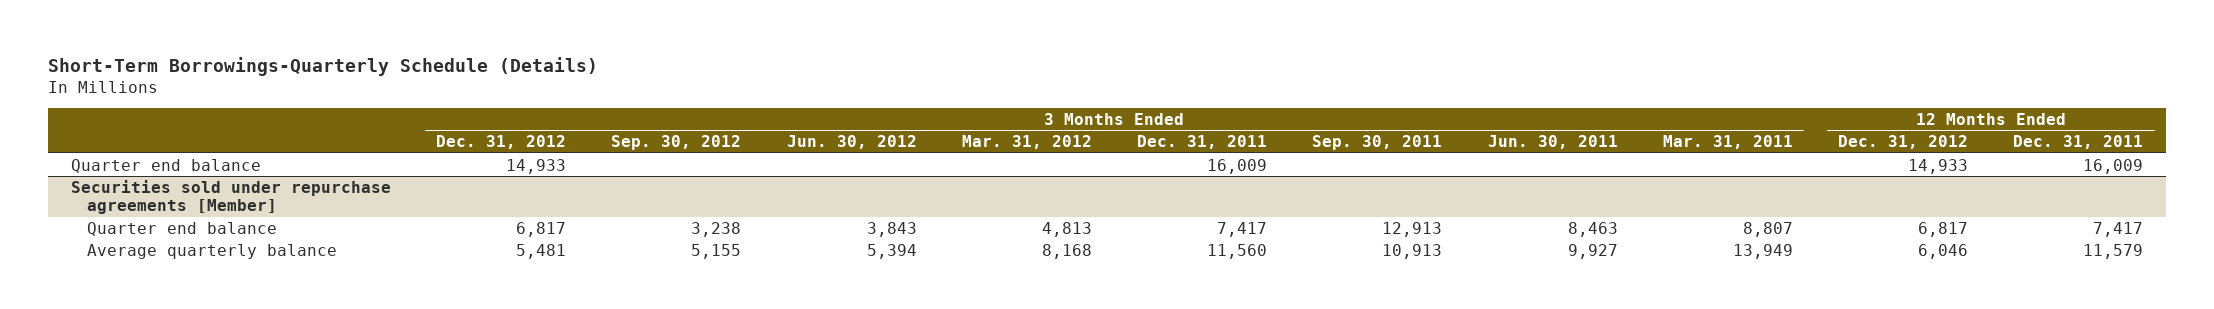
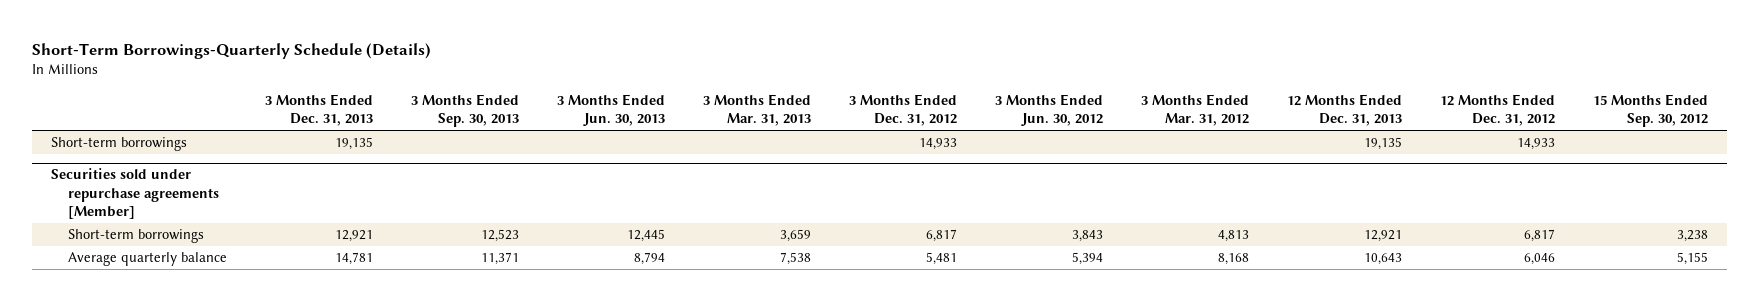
- | 3 Months Ended Dec. 31, 2012 | 3 Months Ended Sep. 30, 2012 | 3 Months Ended Jun. 30, 2012 | 3 Months Ended Mar. 31, 2012 | 3 Months Ended Dec. 31, 2011 | 3 Months Ended Sep. 30, 2011 | 3 Months Ended Jun. 30, 2011 | 3 Months Ended Mar. 31, 2011 | 12 Months Ended Dec. 31, 2012 | 12 Months Ended Dec. 31, 2011
+ | 3 Months Ended Dec. 31, 2013 | 3 Months Ended Sep. 30, 2013 | 3 Months Ended Jun. 30, 2013 | 3 Months Ended Mar. 31, 2013 | 3 Months Ended Dec. 31, 2012 | 3 Months Ended Jun. 30, 2012 | 3 Months Ended Mar. 31, 2012 | 12 Months Ended Dec. 31, 2013 | 12 Months Ended Dec. 31, 2012 | 15 Months Ended Sep. 30, 2012
- Quarter end balance | 14,933 | | | | 16,009 | | | | 14,933 | 16,009
+ Short-term borrowings | 19,135 | | | | 14,933 | | | 19,135 | 14,933 |
@ Securities sold under repurchase agreements [Member]
- Quarter end balance | 6,817 | 3,238 | 3,843 | 4,813 | 7,417 | 12,913 | 8,463 | 8,807 | 6,817 | 7,417
+ Short-term borrowings | 12,921 | 12,523 | 12,445 | 3,659 | 6,817 | 3,843 | 4,813 | 12,921 | 6,817 | 3,238

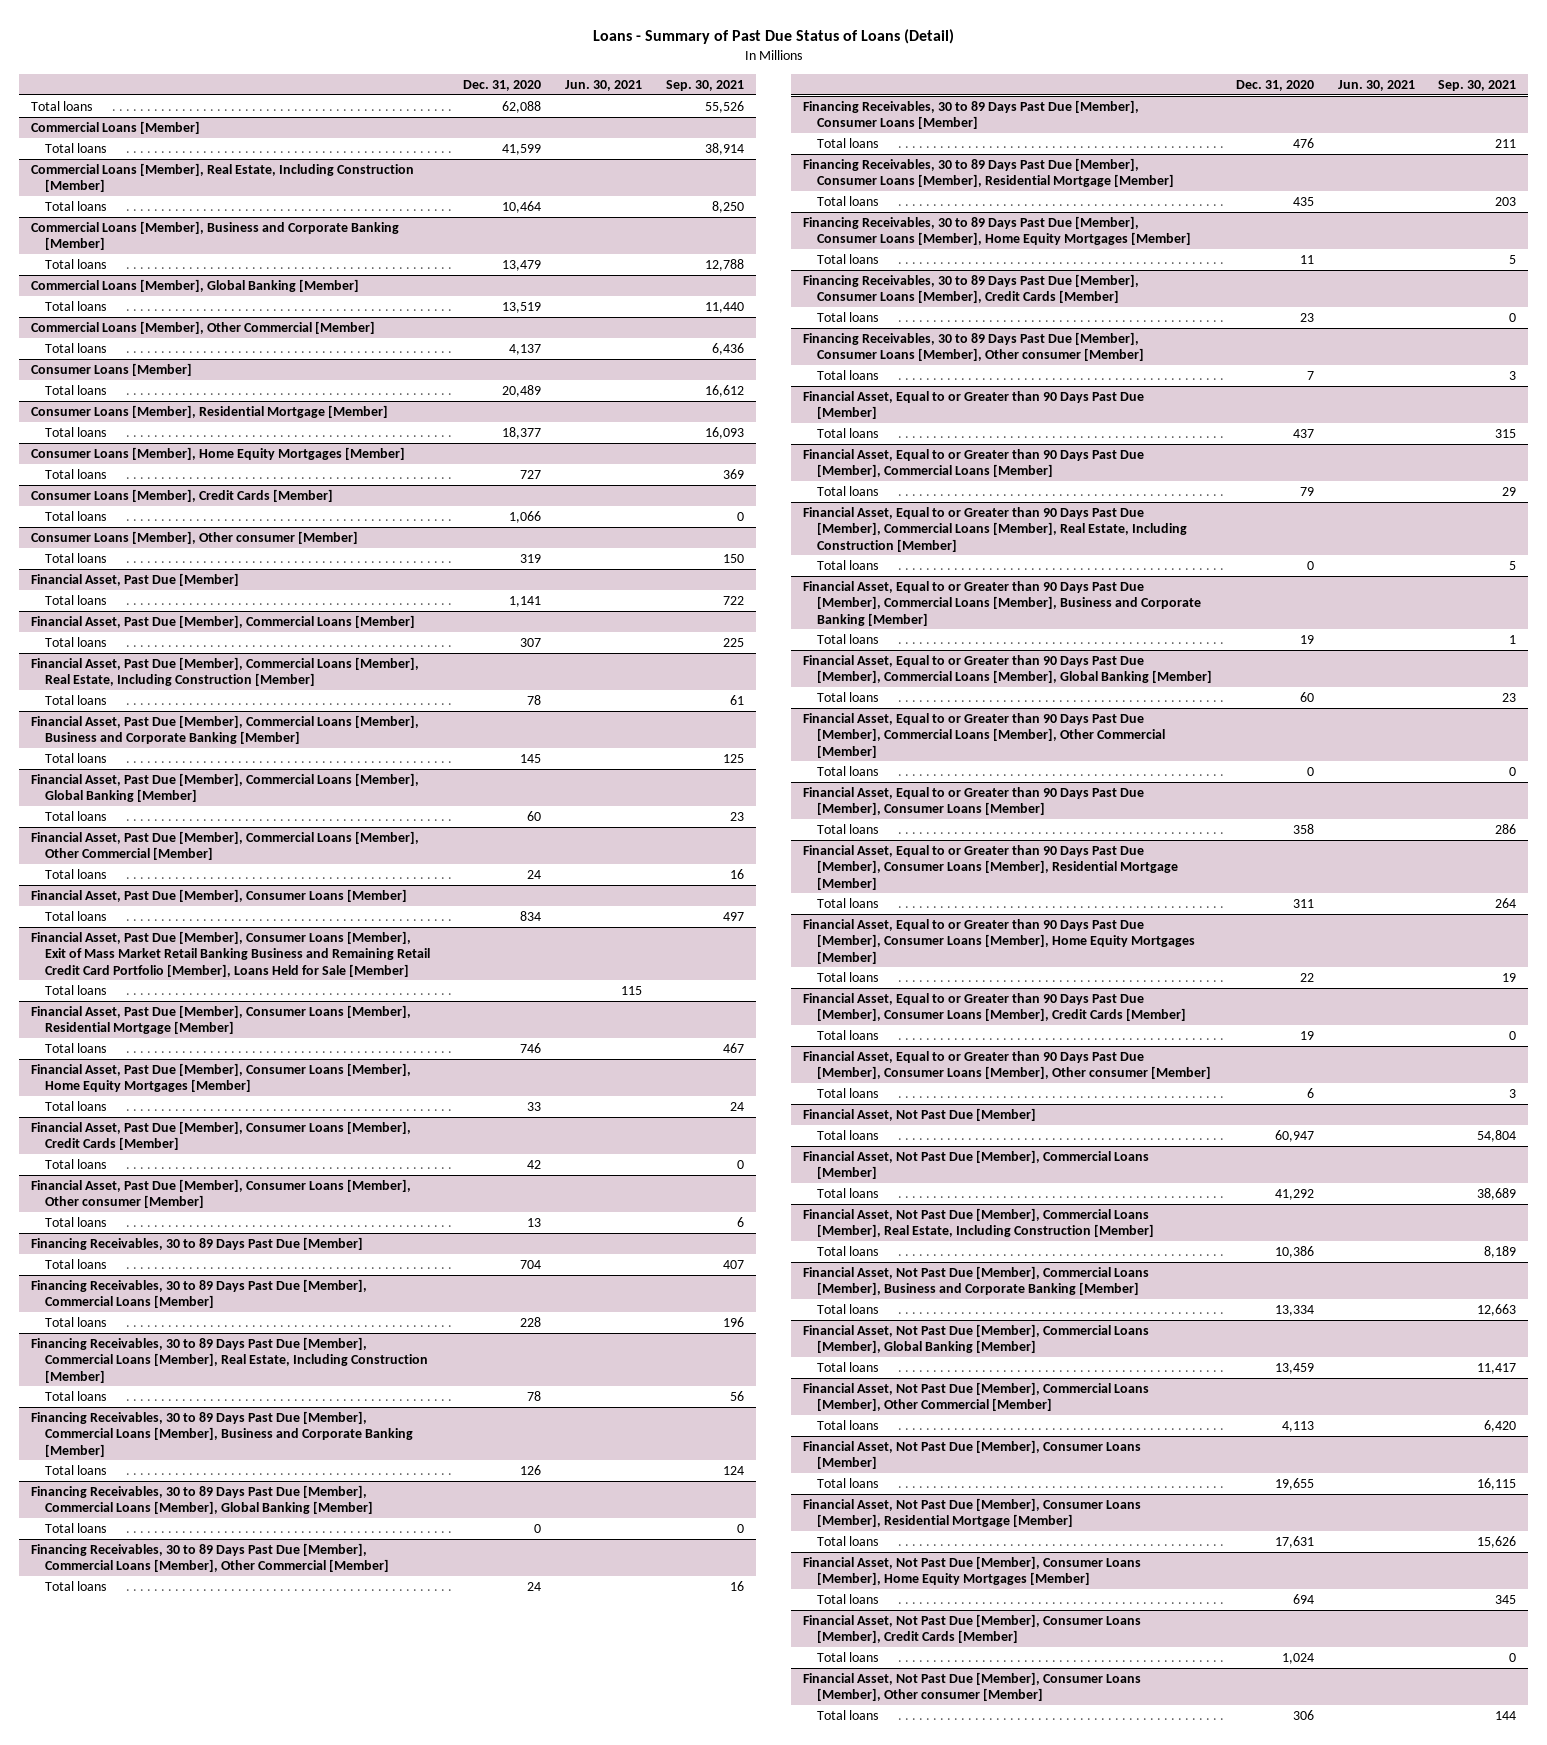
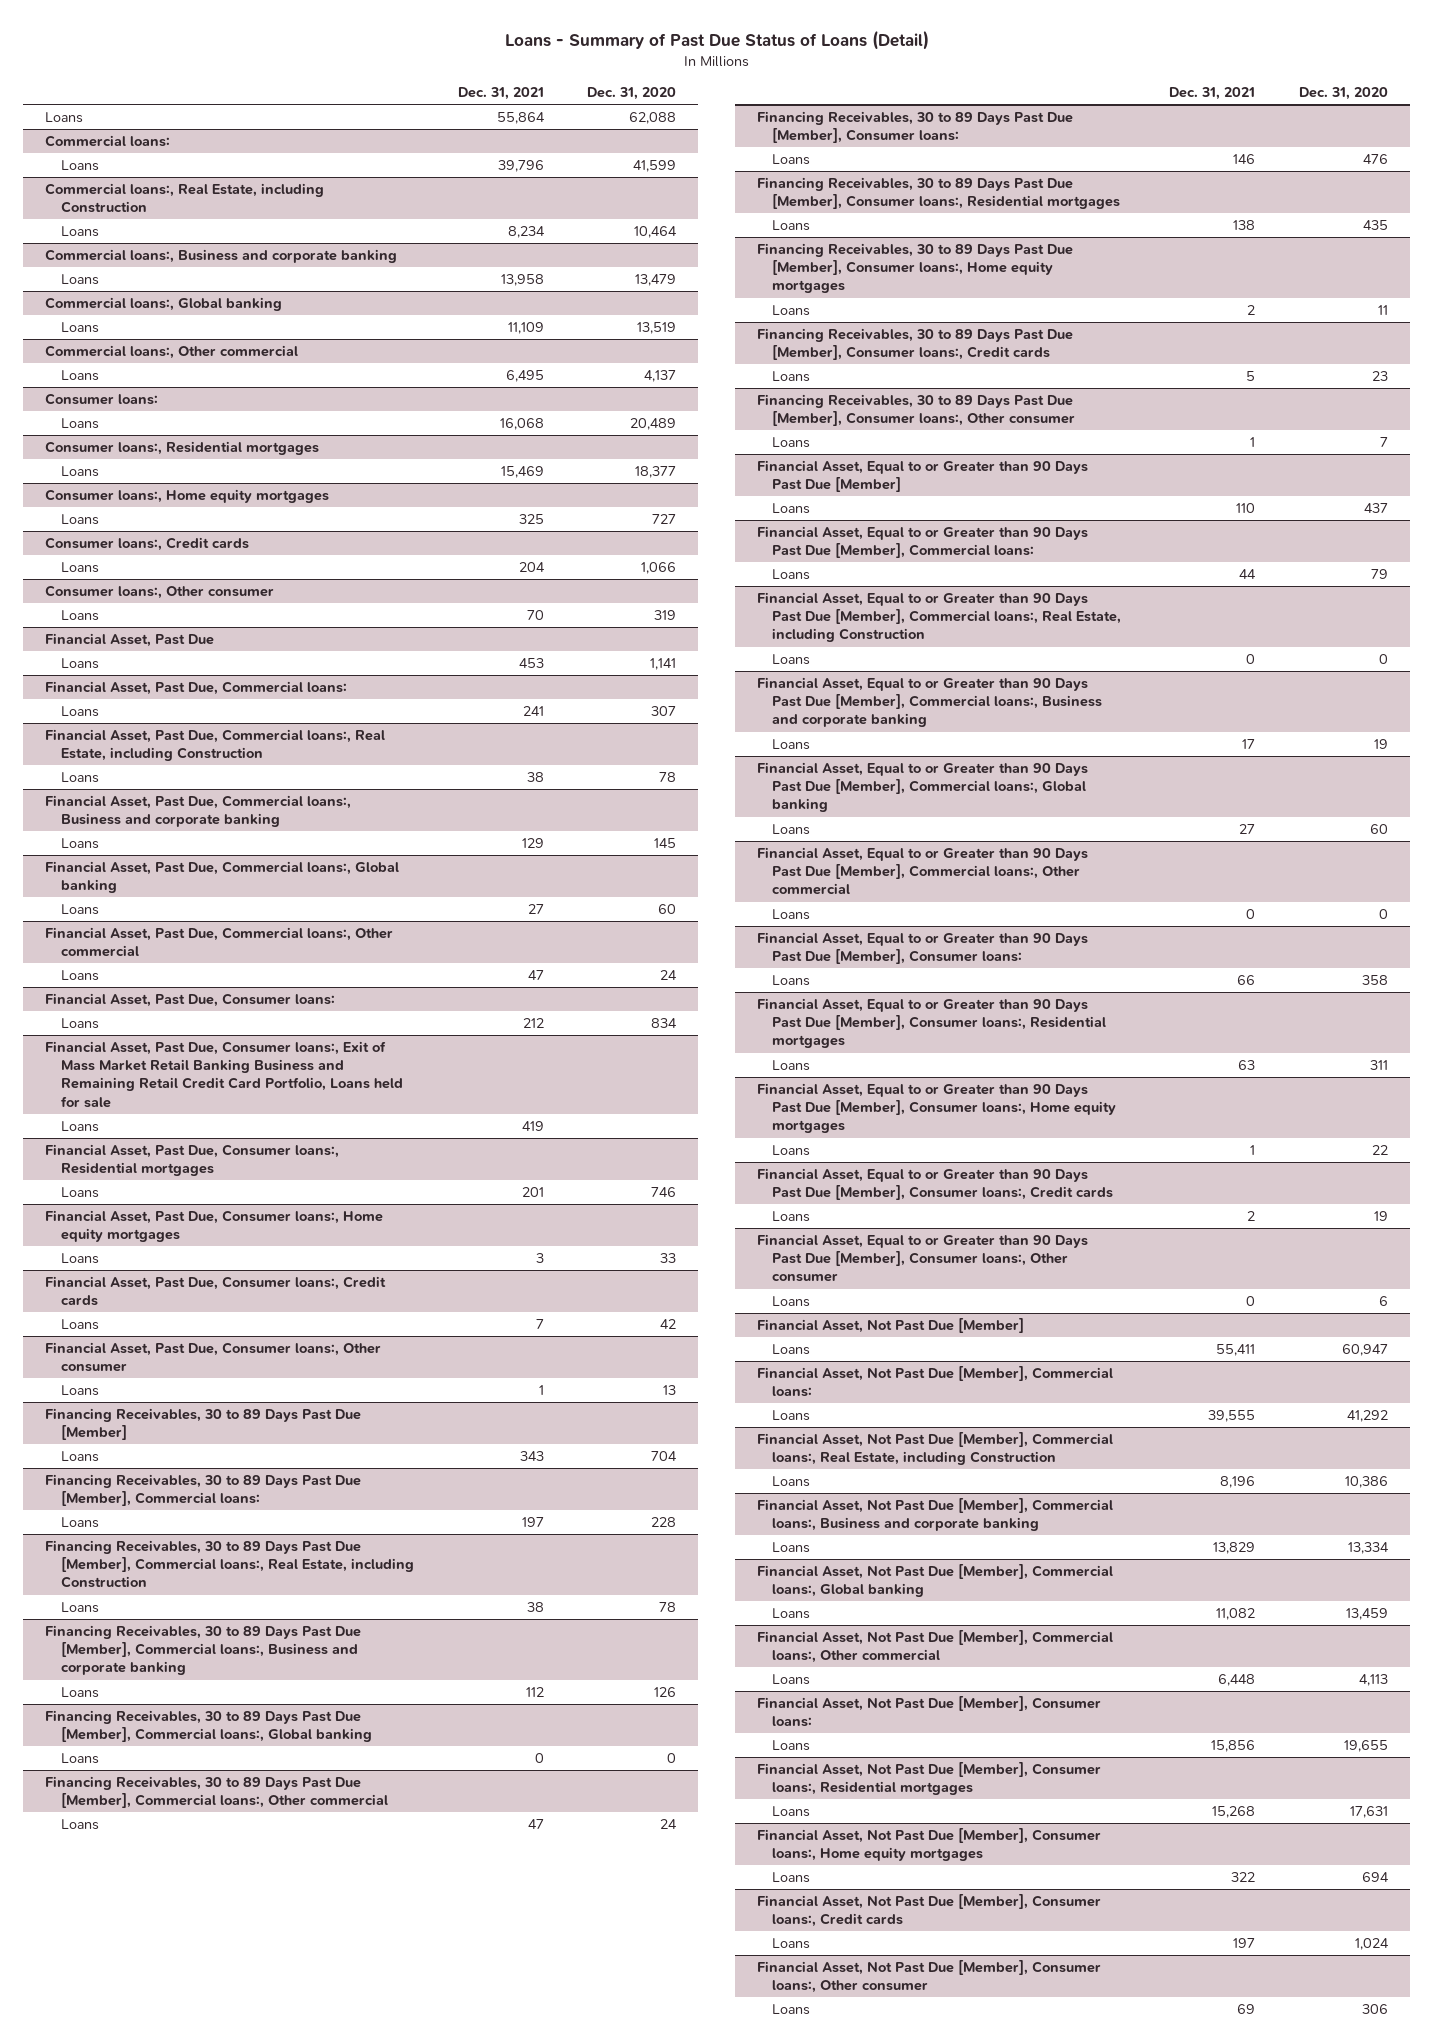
- | Dec. 31, 2020 | Jun. 30, 2021 | Sep. 30, 2021
+ | Dec. 31, 2021 | Dec. 31, 2020
- Total loans | 62,088 | | 55,526
- Commercial Loans [Member]
- Total loans | 41,599 | | 38,914
- Commercial Loans [Member], Real Estate, Including Construction [Member]
- Total loans | 10,464 | | 8,250
- Commercial Loans [Member], Business and Corporate Banking [Member]
- Total loans | 13,479 | | 12,788
- Commercial Loans [Member], Global Banking [Member]
- Total loans | 13,519 | | 11,440
- Commercial Loans [Member], Other Commercial [Member]
- Total loans | 4,137 | | 6,436
- Consumer Loans [Member]
- Total loans | 20,489 | | 16,612
- Consumer Loans [Member], Residential Mortgage [Member]
- Total loans | 18,377 | | 16,093
- Consumer Loans [Member], Home Equity Mortgages [Member]
- Total loans | 727 | | 369
- Consumer Loans [Member], Credit Cards [Member]
- Total loans | 1,066 | | 0
- Consumer Loans [Member], Other consumer [Member]
- Total loans | 319 | | 150
- Financial Asset, Past Due [Member]
- Total loans | 1,141 | | 722
- Financial Asset, Past Due [Member], Commercial Loans [Member]
- Total loans | 307 | | 225
- Financial Asset, Past Due [Member], Commercial Loans [Member], Real Estate, Including Construction [Member]
- Total loans | 78 | | 61
- Financial Asset, Past Due [Member], Commercial Loans [Member], Business and Corporate Banking [Member]
- Total loans | 145 | | 125
- Financial Asset, Past Due [Member], Commercial Loans [Member], Global Banking [Member]
- Total loans | 60 | | 23
- Financial Asset, Past Due [Member], Commercial Loans [Member], Other Commercial [Member]
- Total loans | 24 | | 16
- Financial Asset, Past Due [Member], Consumer Loans [Member]
- Total loans | 834 | | 497
- Financial Asset, Past Due [Member], Consumer Loans [Member], Exit of Mass Market Retail Banking Business and Remaining Retail Credit Card Portfolio [Member], Loans Held for Sale [Member]
- Total loans | | 115 |
- Financial Asset, Past Due [Member], Consumer Loans [Member], Residential Mortgage [Member]
- Total loans | 746 | | 467
- Financial Asset, Past Due [Member], Consumer Loans [Member], Home Equity Mortgages [Member]
- Total loans | 33 | | 24
- Financial Asset, Past Due [Member], Consumer Loans [Member], Credit Cards [Member]
- Total loans | 42 | | 0
- Financial Asset, Past Due [Member], Consumer Loans [Member], Other consumer [Member]
- Total loans | 13 | | 6
+ Loans | 55,864 | 62,088
+ Commercial loans:
+ Loans | 39,796 | 41,599
+ Commercial loans:, Real Estate, including Construction
+ Loans | 8,234 | 10,464
+ Commercial loans:, Business and corporate banking
+ Loans | 13,958 | 13,479
+ Commercial loans:, Global banking
+ Loans | 11,109 | 13,519
+ Commercial loans:, Other commercial
+ Loans | 6,495 | 4,137
+ Consumer loans:
+ Loans | 16,068 | 20,489
+ Consumer loans:, Residential mortgages
+ Loans | 15,469 | 18,377
+ Consumer loans:, Home equity mortgages
+ Loans | 325 | 727
+ Consumer loans:, Credit cards
+ Loans | 204 | 1,066
+ Consumer loans:, Other consumer
+ Loans | 70 | 319
+ Financial Asset, Past Due
+ Loans | 453 | 1,141
+ Financial Asset, Past Due, Commercial loans:
+ Loans | 241 | 307
+ Financial Asset, Past Due, Commercial loans:, Real Estate, including Construction
+ Loans | 38 | 78
+ Financial Asset, Past Due, Commercial loans:, Business and corporate banking
+ Loans | 129 | 145
+ Financial Asset, Past Due, Commercial loans:, Global banking
+ Loans | 27 | 60
+ Financial Asset, Past Due, Commercial loans:, Other commercial
+ Loans | 47 | 24
+ Financial Asset, Past Due, Consumer loans:
+ Loans | 212 | 834
+ Financial Asset, Past Due, Consumer loans:, Exit of Mass Market Retail Banking Business and Remaining Retail Credit Card Portfolio, Loans held for sale
+ Loans | 419 |
+ Financial Asset, Past Due, Consumer loans:, Residential mortgages
+ Loans | 201 | 746
+ Financial Asset, Past Due, Consumer loans:, Home equity mortgages
+ Loans | 3 | 33
+ Financial Asset, Past Due, Consumer loans:, Credit cards
+ Loans | 7 | 42
+ Financial Asset, Past Due, Consumer loans:, Other consumer
+ Loans | 1 | 13
@ Financing Receivables, 30 to 89 Days Past Due [Member]
- Total loans | 704 | | 407
- Financing Receivables, 30 to 89 Days Past Due [Member], Commercial Loans [Member]
- Total loans | 228 | | 196
- Financing Receivables, 30 to 89 Days Past Due [Member], Commercial Loans [Member], Real Estate, Including Construction [Member]
- Total loans | 78 | | 56
- Financing Receivables, 30 to 89 Days Past Due [Member], Commercial Loans [Member], Business and Corporate Banking [Member]
- Total loans | 126 | | 124
- Financing Receivables, 30 to 89 Days Past Due [Member], Commercial Loans [Member], Global Banking [Member]
- Total loans | 0 | | 0
- Financing Receivables, 30 to 89 Days Past Due [Member], Commercial Loans [Member], Other Commercial [Member]
- Total loans | 24 | | 16
- Financing Receivables, 30 to 89 Days Past Due [Member], Consumer Loans [Member]
- Total loans | 476 | | 211
- Financing Receivables, 30 to 89 Days Past Due [Member], Consumer Loans [Member], Residential Mortgage [Member]
- Total loans | 435 | | 203
- Financing Receivables, 30 to 89 Days Past Due [Member], Consumer Loans [Member], Home Equity Mortgages [Member]
- Total loans | 11 | | 5
- Financing Receivables, 30 to 89 Days Past Due [Member], Consumer Loans [Member], Credit Cards [Member]
- Total loans | 23 | | 0
- Financing Receivables, 30 to 89 Days Past Due [Member], Consumer Loans [Member], Other consumer [Member]
- Total loans | 7 | | 3
@ Financing Receivables, 30 to 89 Days Past Due [Member]
+ Loans | 343 | 704
+ Financing Receivables, 30 to 89 Days Past Due [Member], Commercial loans:
+ Loans | 197 | 228
+ Financing Receivables, 30 to 89 Days Past Due [Member], Commercial loans:, Real Estate, including Construction
+ Loans | 38 | 78
+ Financing Receivables, 30 to 89 Days Past Due [Member], Commercial loans:, Business and corporate banking
+ Loans | 112 | 126
+ Financing Receivables, 30 to 89 Days Past Due [Member], Commercial loans:, Global banking
+ Loans | 0 | 0
+ Financing Receivables, 30 to 89 Days Past Due [Member], Commercial loans:, Other commercial
+ Loans | 47 | 24
+ Financing Receivables, 30 to 89 Days Past Due [Member], Consumer loans:
+ Loans | 146 | 476
+ Financing Receivables, 30 to 89 Days Past Due [Member], Consumer loans:, Residential mortgages
+ Loans | 138 | 435
+ Financing Receivables, 30 to 89 Days Past Due [Member], Consumer loans:, Home equity mortgages
+ Loans | 2 | 11
+ Financing Receivables, 30 to 89 Days Past Due [Member], Consumer loans:, Credit cards
+ Loans | 5 | 23
+ Financing Receivables, 30 to 89 Days Past Due [Member], Consumer loans:, Other consumer
+ Loans | 1 | 7
@ Financial Asset, Equal to or Greater than 90 Days Past Due [Member]
- Total loans | 437 | | 315
- Financial Asset, Equal to or Greater than 90 Days Past Due [Member], Commercial Loans [Member]
- Total loans | 79 | | 29
- Financial Asset, Equal to or Greater than 90 Days Past Due [Member], Commercial Loans [Member], Real Estate, Including Construction [Member]
- Total loans | 0 | | 5
- Financial Asset, Equal to or Greater than 90 Days Past Due [Member], Commercial Loans [Member], Business and Corporate Banking [Member]
- Total loans | 19 | | 1
- Financial Asset, Equal to or Greater than 90 Days Past Due [Member], Commercial Loans [Member], Global Banking [Member]
- Total loans | 60 | | 23
- Financial Asset, Equal to or Greater than 90 Days Past Due [Member], Commercial Loans [Member], Other Commercial [Member]
- Total loans | 0 | | 0
- Financial Asset, Equal to or Greater than 90 Days Past Due [Member], Consumer Loans [Member]
- Total loans | 358 | | 286
- Financial Asset, Equal to or Greater than 90 Days Past Due [Member], Consumer Loans [Member], Residential Mortgage [Member]
- Total loans | 311 | | 264
- Financial Asset, Equal to or Greater than 90 Days Past Due [Member], Consumer Loans [Member], Home Equity Mortgages [Member]
- Total loans | 22 | | 19
- Financial Asset, Equal to or Greater than 90 Days Past Due [Member], Consumer Loans [Member], Credit Cards [Member]
- Total loans | 19 | | 0
- Financial Asset, Equal to or Greater than 90 Days Past Due [Member], Consumer Loans [Member], Other consumer [Member]
- Total loans | 6 | | 3
@ Financial Asset, Equal to or Greater than 90 Days Past Due [Member]
+ Loans | 110 | 437
+ Financial Asset, Equal to or Greater than 90 Days Past Due [Member], Commercial loans:
+ Loans | 44 | 79
+ Financial Asset, Equal to or Greater than 90 Days Past Due [Member], Commercial loans:, Real Estate, including Construction
+ Loans | 0 | 0
+ Financial Asset, Equal to or Greater than 90 Days Past Due [Member], Commercial loans:, Business and corporate banking
+ Loans | 17 | 19
+ Financial Asset, Equal to or Greater than 90 Days Past Due [Member], Commercial loans:, Global banking
+ Loans | 27 | 60
+ Financial Asset, Equal to or Greater than 90 Days Past Due [Member], Commercial loans:, Other commercial
+ Loans | 0 | 0
+ Financial Asset, Equal to or Greater than 90 Days Past Due [Member], Consumer loans:
+ Loans | 66 | 358
+ Financial Asset, Equal to or Greater than 90 Days Past Due [Member], Consumer loans:, Residential mortgages
+ Loans | 63 | 311
+ Financial Asset, Equal to or Greater than 90 Days Past Due [Member], Consumer loans:, Home equity mortgages
+ Loans | 1 | 22
+ Financial Asset, Equal to or Greater than 90 Days Past Due [Member], Consumer loans:, Credit cards
+ Loans | 2 | 19
+ Financial Asset, Equal to or Greater than 90 Days Past Due [Member], Consumer loans:, Other consumer
+ Loans | 0 | 6
@ Financial Asset, Not Past Due [Member]
- Total loans | 60,947 | | 54,804
- Financial Asset, Not Past Due [Member], Commercial Loans [Member]
- Total loans | 41,292 | | 38,689
- Financial Asset, Not Past Due [Member], Commercial Loans [Member], Real Estate, Including Construction [Member]
- Total loans | 10,386 | | 8,189
- Financial Asset, Not Past Due [Member], Commercial Loans [Member], Business and Corporate Banking [Member]
- Total loans | 13,334 | | 12,663
- Financial Asset, Not Past Due [Member], Commercial Loans [Member], Global Banking [Member]
- Total loans | 13,459 | | 11,417
- Financial Asset, Not Past Due [Member], Commercial Loans [Member], Other Commercial [Member]
- Total loans | 4,113 | | 6,420
- Financial Asset, Not Past Due [Member], Consumer Loans [Member]
- Total loans | 19,655 | | 16,115
- Financial Asset, Not Past Due [Member], Consumer Loans [Member], Residential Mortgage [Member]
- Total loans | 17,631 | | 15,626
- Financial Asset, Not Past Due [Member], Consumer Loans [Member], Home Equity Mortgages [Member]
- Total loans | 694 | | 345
- Financial Asset, Not Past Due [Member], Consumer Loans [Member], Credit Cards [Member]
- Total loans | 1,024 | | 0
- Financial Asset, Not Past Due [Member], Consumer Loans [Member], Other consumer [Member]
- Total loans | 306 | | 144
@ Financial Asset, Not Past Due [Member]
+ Loans | 55,411 | 60,947
+ Financial Asset, Not Past Due [Member], Commercial loans:
+ Loans | 39,555 | 41,292
+ Financial Asset, Not Past Due [Member], Commercial loans:, Real Estate, including Construction
+ Loans | 8,196 | 10,386
+ Financial Asset, Not Past Due [Member], Commercial loans:, Business and corporate banking
+ Loans | 13,829 | 13,334
+ Financial Asset, Not Past Due [Member], Commercial loans:, Global banking
+ Loans | 11,082 | 13,459
+ Financial Asset, Not Past Due [Member], Commercial loans:, Other commercial
+ Loans | 6,448 | 4,113
+ Financial Asset, Not Past Due [Member], Consumer loans:
+ Loans | 15,856 | 19,655
+ Financial Asset, Not Past Due [Member], Consumer loans:, Residential mortgages
+ Loans | 15,268 | 17,631
+ Financial Asset, Not Past Due [Member], Consumer loans:, Home equity mortgages
+ Loans | 322 | 694
+ Financial Asset, Not Past Due [Member], Consumer loans:, Credit cards
+ Loans | 197 | 1,024
+ Financial Asset, Not Past Due [Member], Consumer loans:, Other consumer
+ Loans | 69 | 306

